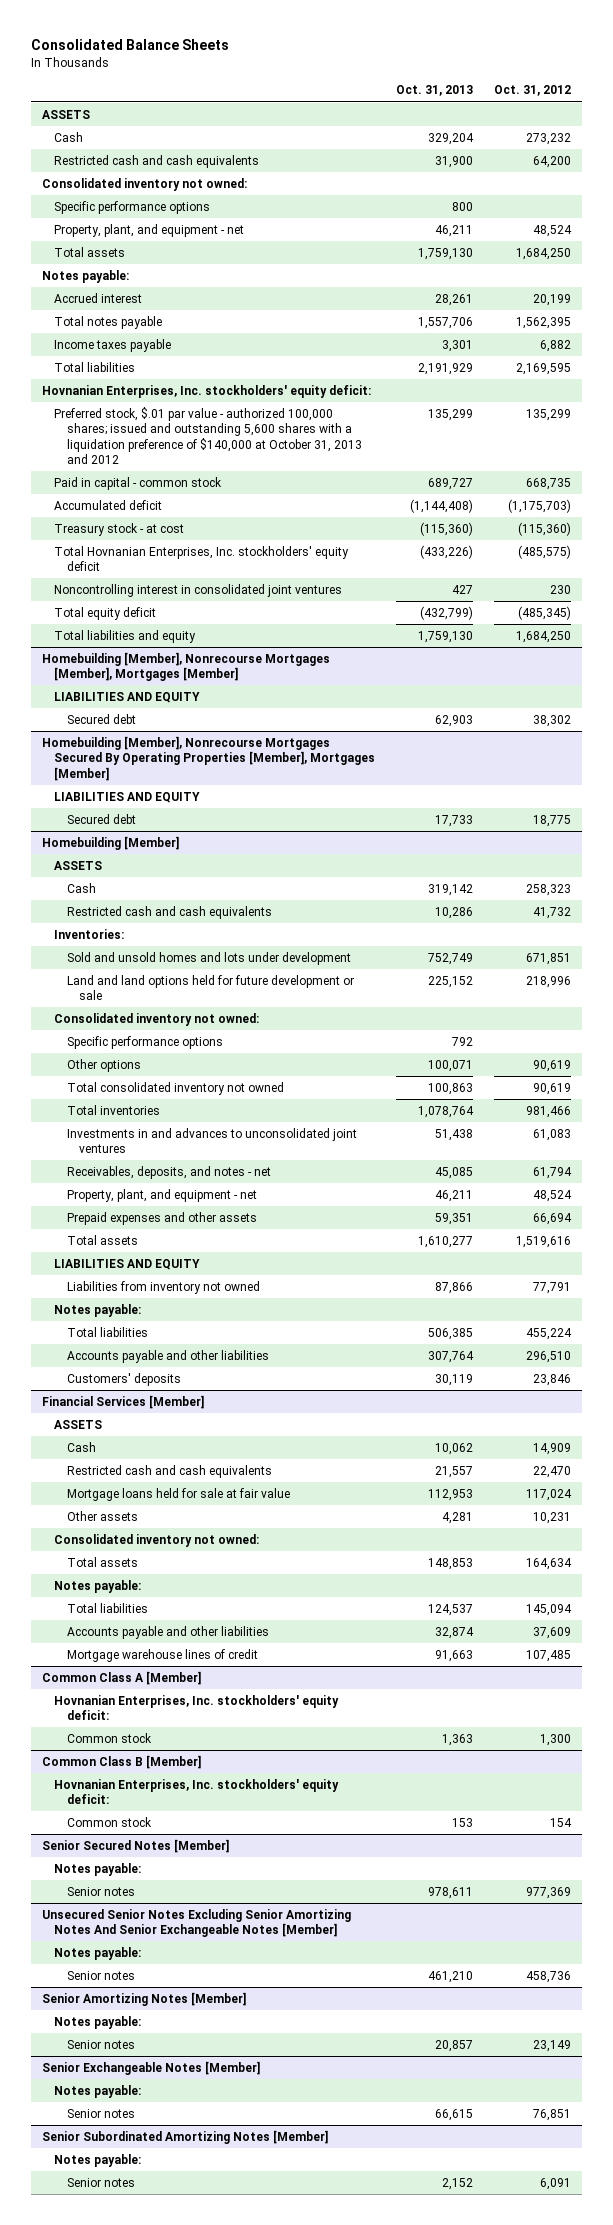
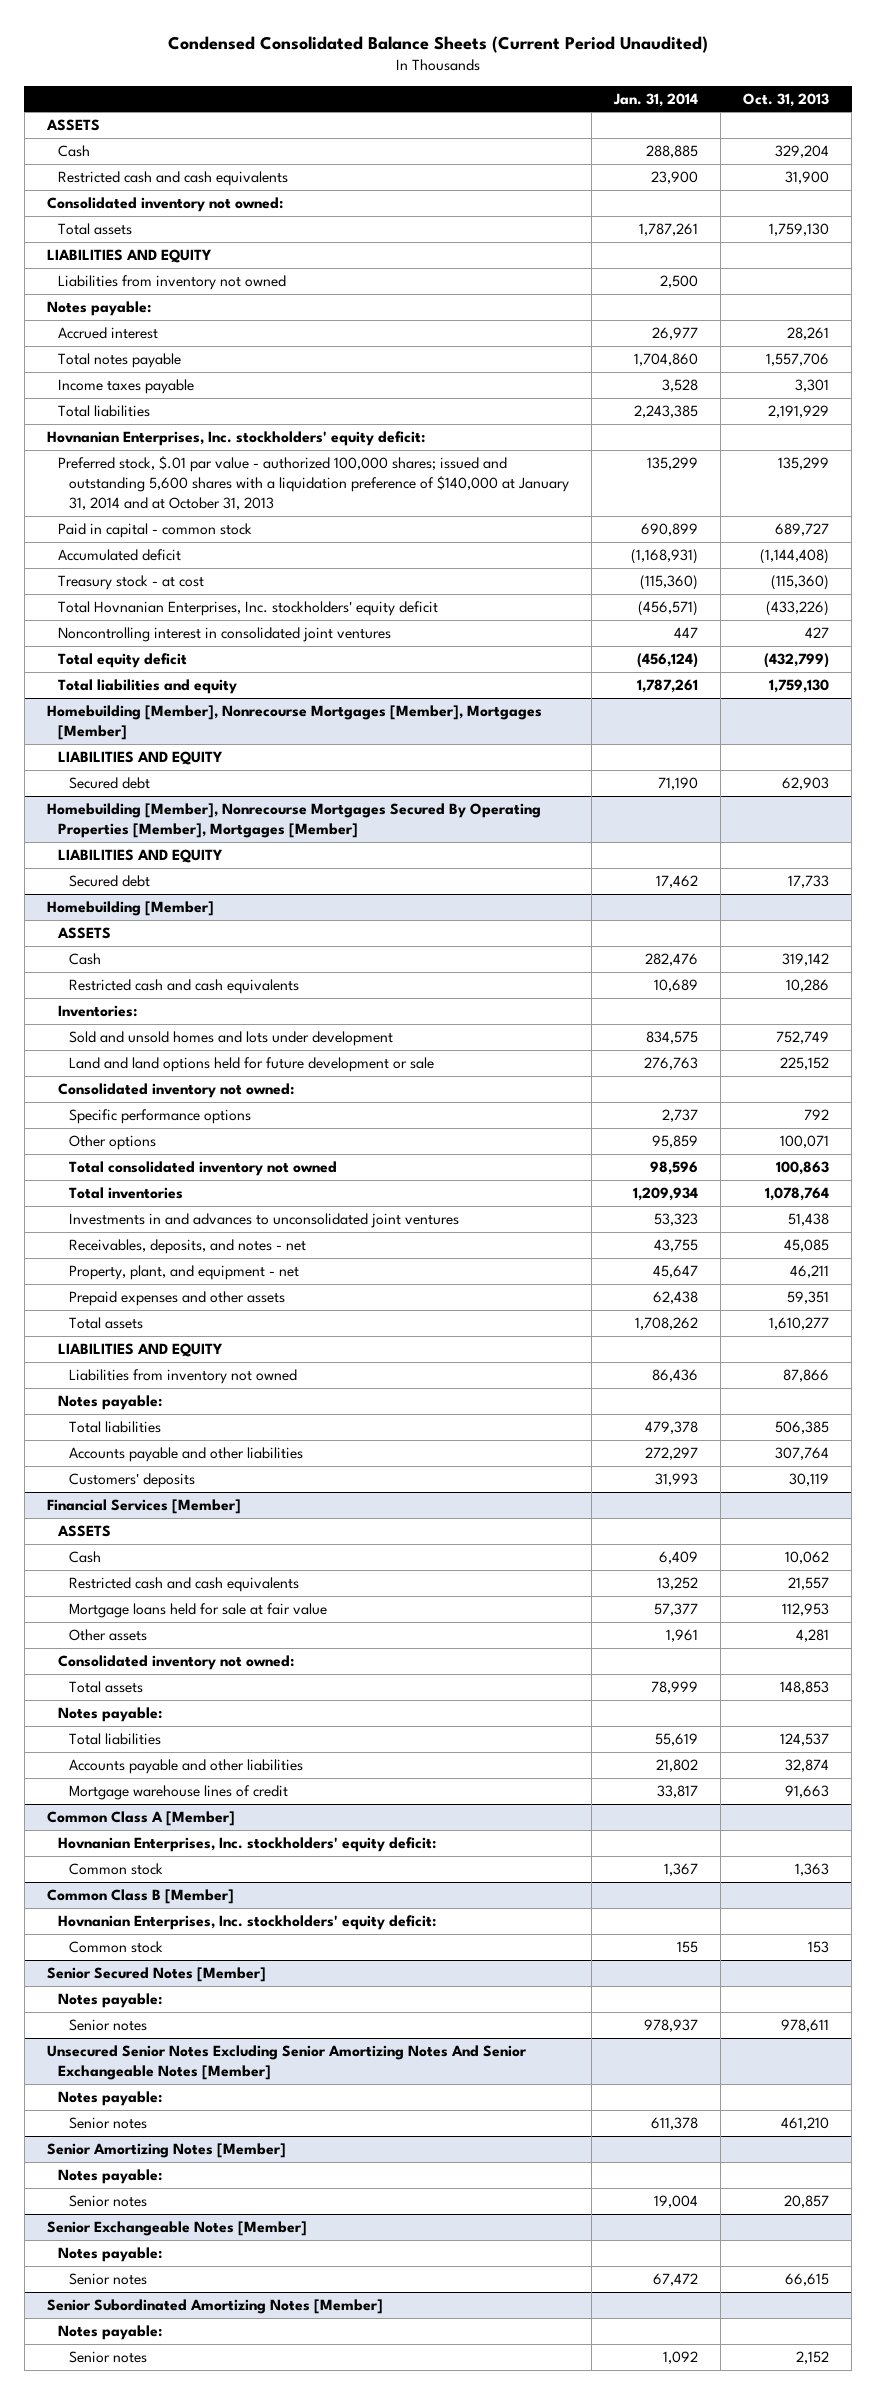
- Consolidated Balance Sheets
+ Condensed Consolidated Balance Sheets (Current Period Unaudited)
- | Oct. 31, 2013 | Oct. 31, 2012
+ | Jan. 31, 2014 | Oct. 31, 2013
- Specific performance options | 800 |
- Property, plant, and equipment - net | 46,211 | 48,524
+ LIABILITIES AND EQUITY
+ Liabilities from inventory not owned | 2,500 |
- Preferred stock, $.01 par value - authorized 100,000 shares; issued and outstanding 5,600 shares with a liquidation preference of $140,000 at October 31, 2013 and 2012 | 135,299 | 135,299
+ Preferred stock, $.01 par value - authorized 100,000 shares; issued and outstanding 5,600 shares with a liquidation preference of $140,000 at January 31, 2014 and at October 31, 2013 | 135,299 | 135,299

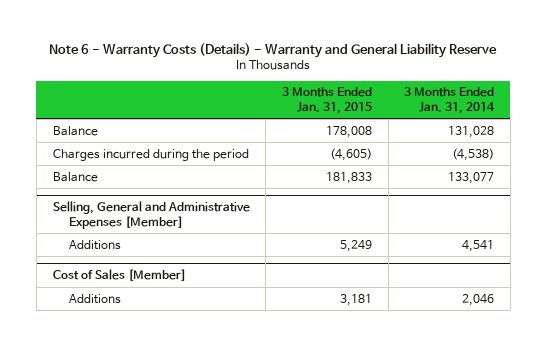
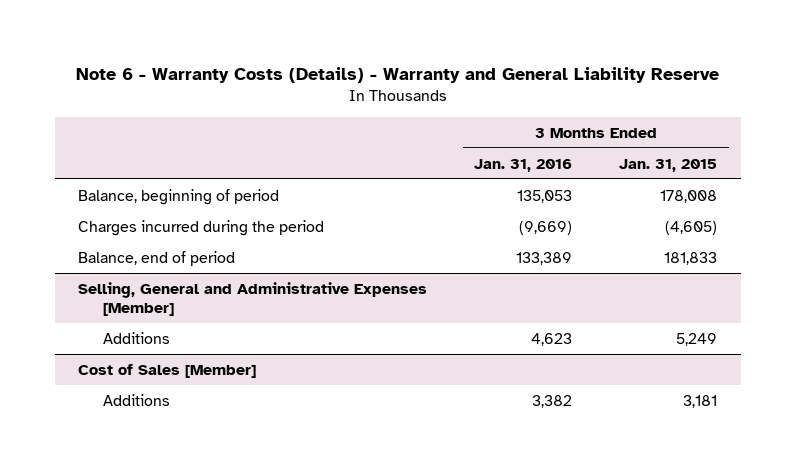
- | 3 Months Ended Jan. 31, 2015 | 3 Months Ended Jan. 31, 2014
+ | 3 Months Ended Jan. 31, 2016 | 3 Months Ended Jan. 31, 2015
- Balance | 178,008 | 131,028
+ Balance, beginning of period | 135,053 | 178,008
- Balance | 181,833 | 133,077
+ Balance, end of period | 133,389 | 181,833

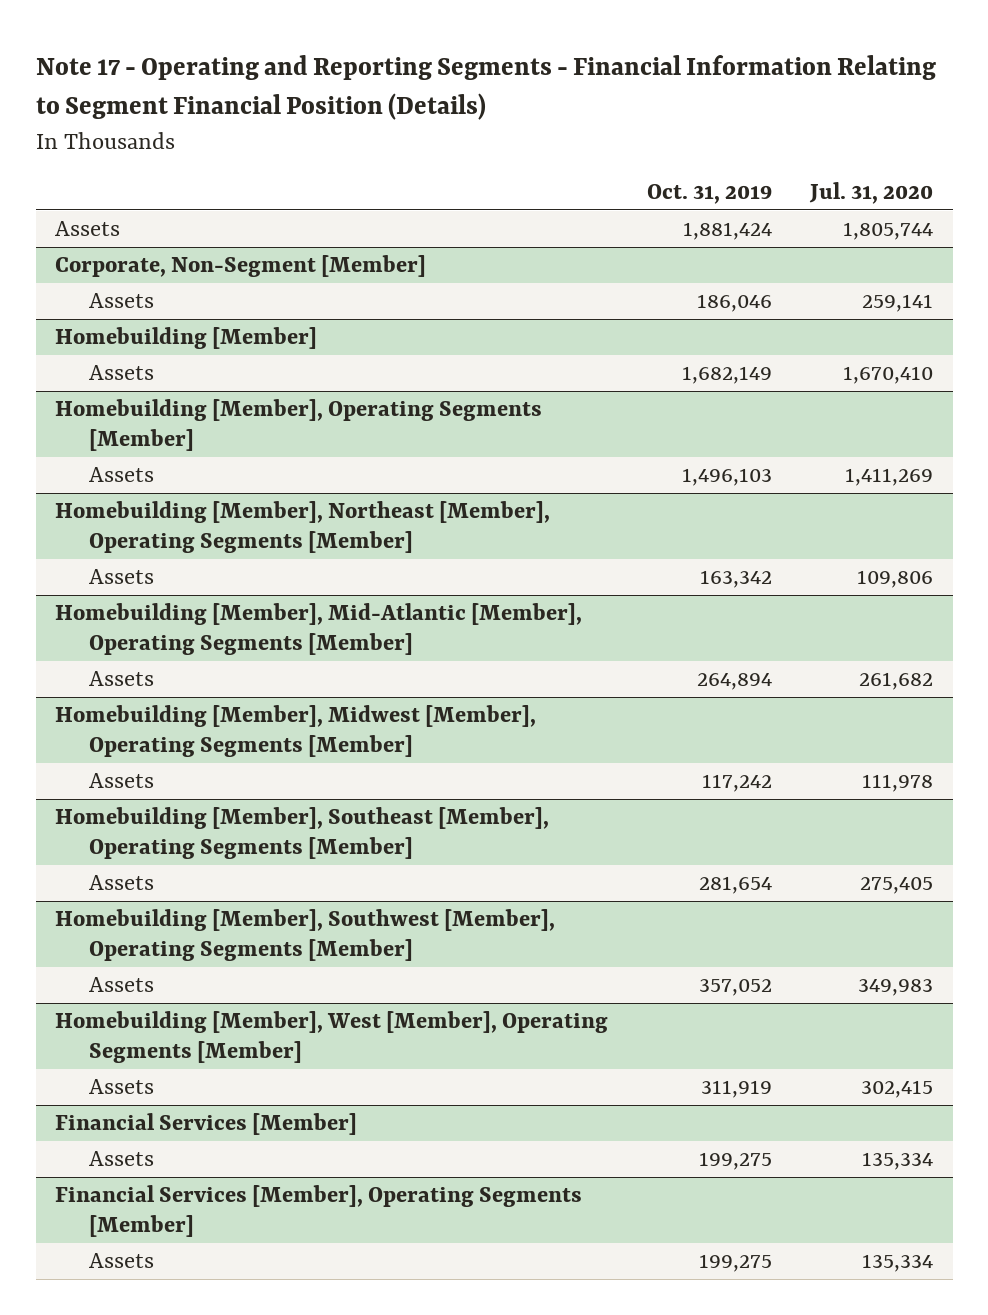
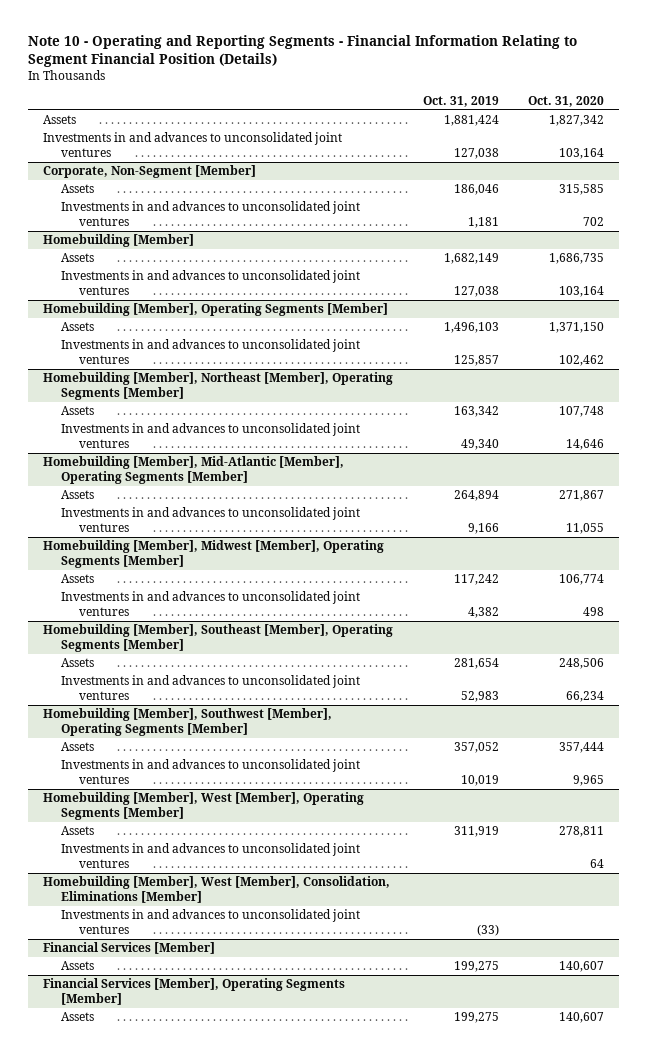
- Note 17 - Operating and Reporting Segments - Financial Information Relating to Segment Financial Position (Details)
+ Note 10 - Operating and Reporting Segments - Financial Information Relating to Segment Financial Position (Details)
- | Oct. 31, 2019 | Jul. 31, 2020
+ | Oct. 31, 2019 | Oct. 31, 2020
+ Investments in and advances to unconsolidated joint ventures | 127,038 | 103,164
@ Corporate, Non-Segment [Member]
+ Investments in and advances to unconsolidated joint ventures | 1,181 | 702
@ Homebuilding [Member]
+ Investments in and advances to unconsolidated joint ventures | 127,038 | 103,164
@ Homebuilding [Member], Operating Segments [Member]
+ Investments in and advances to unconsolidated joint ventures | 125,857 | 102,462
@ Homebuilding [Member], Northeast [Member], Operating Segments [Member]
+ Investments in and advances to unconsolidated joint ventures | 49,340 | 14,646
@ Homebuilding [Member], Mid-Atlantic [Member], Operating Segments [Member]
+ Investments in and advances to unconsolidated joint ventures | 9,166 | 11,055
@ Homebuilding [Member], Midwest [Member], Operating Segments [Member]
+ Investments in and advances to unconsolidated joint ventures | 4,382 | 498
@ Homebuilding [Member], Southeast [Member], Operating Segments [Member]
+ Investments in and advances to unconsolidated joint ventures | 52,983 | 66,234
@ Homebuilding [Member], Southwest [Member], Operating Segments [Member]
+ Investments in and advances to unconsolidated joint ventures | 10,019 | 9,965
@ Homebuilding [Member], West [Member], Operating Segments [Member]
+ Investments in and advances to unconsolidated joint ventures | | 64
+ Homebuilding [Member], West [Member], Consolidation, Eliminations [Member]
+ Investments in and advances to unconsolidated joint ventures | (33) |

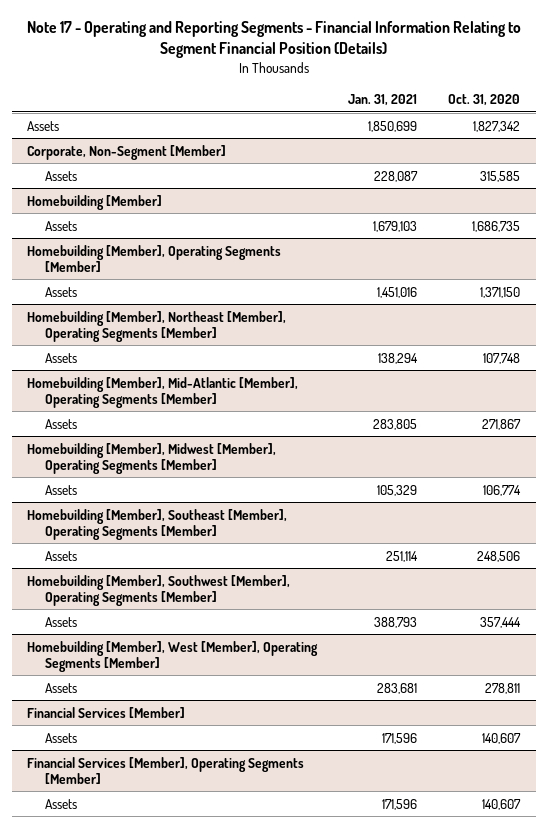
- Note 10 - Operating and Reporting Segments - Financial Information Relating to Segment Financial Position (Details)
+ Note 17 - Operating and Reporting Segments - Financial Information Relating to Segment Financial Position (Details)
- | Oct. 31, 2019 | Oct. 31, 2020
+ | Jan. 31, 2021 | Oct. 31, 2020
- Investments in and advances to unconsolidated joint ventures | 127,038 | 103,164
@ Corporate, Non-Segment [Member]
- Investments in and advances to unconsolidated joint ventures | 1,181 | 702
@ Homebuilding [Member]
- Investments in and advances to unconsolidated joint ventures | 127,038 | 103,164
@ Homebuilding [Member], Operating Segments [Member]
- Investments in and advances to unconsolidated joint ventures | 125,857 | 102,462
@ Homebuilding [Member], Northeast [Member], Operating Segments [Member]
- Investments in and advances to unconsolidated joint ventures | 49,340 | 14,646
@ Homebuilding [Member], Mid-Atlantic [Member], Operating Segments [Member]
- Investments in and advances to unconsolidated joint ventures | 9,166 | 11,055
@ Homebuilding [Member], Midwest [Member], Operating Segments [Member]
- Investments in and advances to unconsolidated joint ventures | 4,382 | 498
@ Homebuilding [Member], Southeast [Member], Operating Segments [Member]
- Investments in and advances to unconsolidated joint ventures | 52,983 | 66,234
@ Homebuilding [Member], Southwest [Member], Operating Segments [Member]
- Investments in and advances to unconsolidated joint ventures | 10,019 | 9,965
@ Homebuilding [Member], West [Member], Operating Segments [Member]
- Investments in and advances to unconsolidated joint ventures | | 64
- Homebuilding [Member], West [Member], Consolidation, Eliminations [Member]
- Investments in and advances to unconsolidated joint ventures | (33) |

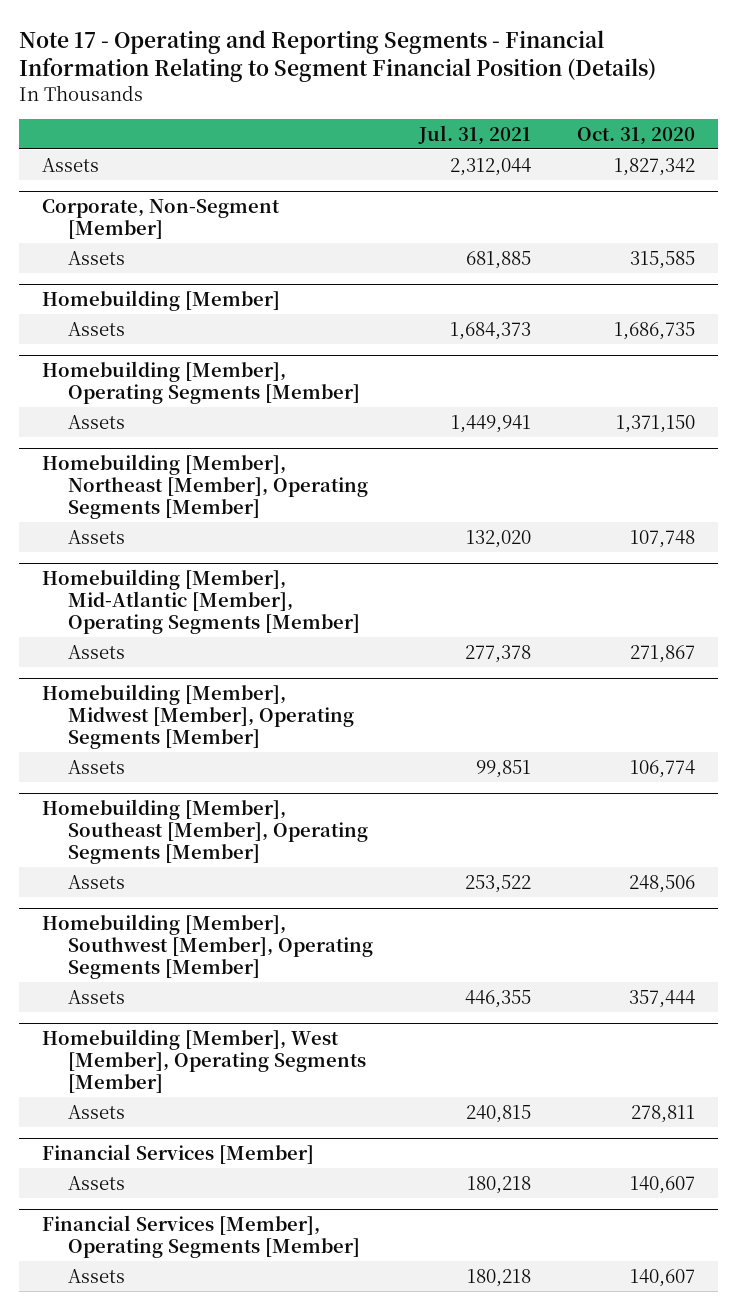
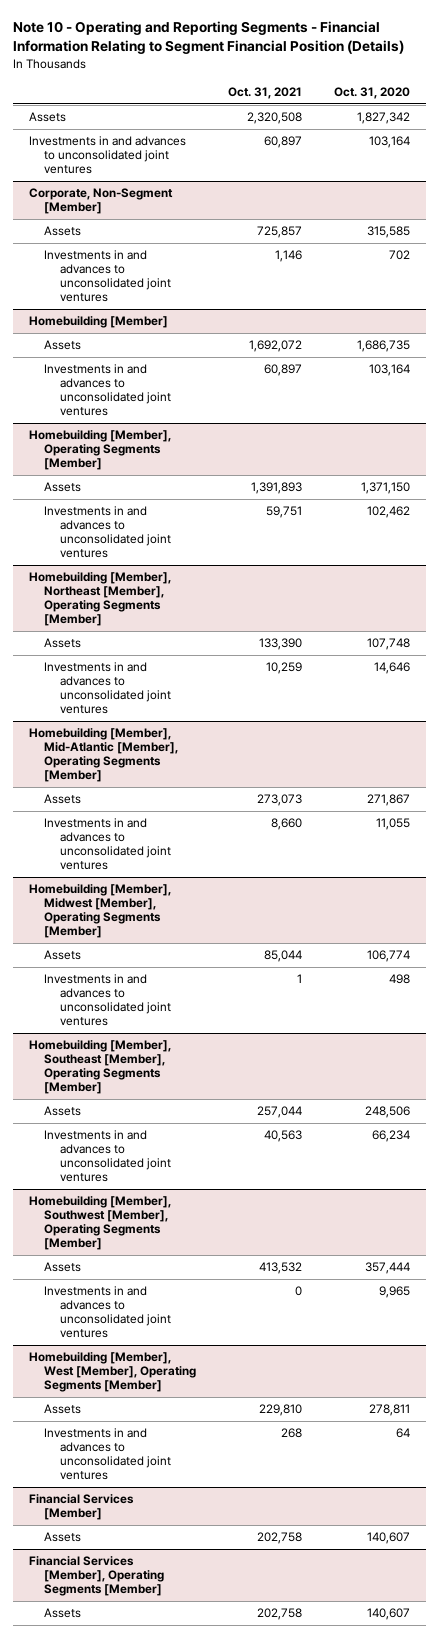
- Note 17 - Operating and Reporting Segments - Financial Information Relating to Segment Financial Position (Details)
+ Note 10 - Operating and Reporting Segments - Financial Information Relating to Segment Financial Position (Details)
- | Jul. 31, 2021 | Oct. 31, 2020
+ | Oct. 31, 2021 | Oct. 31, 2020
+ Investments in and advances to unconsolidated joint ventures | 60,897 | 103,164
@ Corporate, Non-Segment [Member]
+ Investments in and advances to unconsolidated joint ventures | 1,146 | 702
@ Homebuilding [Member]
+ Investments in and advances to unconsolidated joint ventures | 60,897 | 103,164
@ Homebuilding [Member], Operating Segments [Member]
+ Investments in and advances to unconsolidated joint ventures | 59,751 | 102,462
@ Homebuilding [Member], Northeast [Member], Operating Segments [Member]
+ Investments in and advances to unconsolidated joint ventures | 10,259 | 14,646
@ Homebuilding [Member], Mid-Atlantic [Member], Operating Segments [Member]
+ Investments in and advances to unconsolidated joint ventures | 8,660 | 11,055
@ Homebuilding [Member], Midwest [Member], Operating Segments [Member]
+ Investments in and advances to unconsolidated joint ventures | 1 | 498
@ Homebuilding [Member], Southeast [Member], Operating Segments [Member]
+ Investments in and advances to unconsolidated joint ventures | 40,563 | 66,234
@ Homebuilding [Member], Southwest [Member], Operating Segments [Member]
+ Investments in and advances to unconsolidated joint ventures | 0 | 9,965
@ Homebuilding [Member], West [Member], Operating Segments [Member]
+ Investments in and advances to unconsolidated joint ventures | 268 | 64

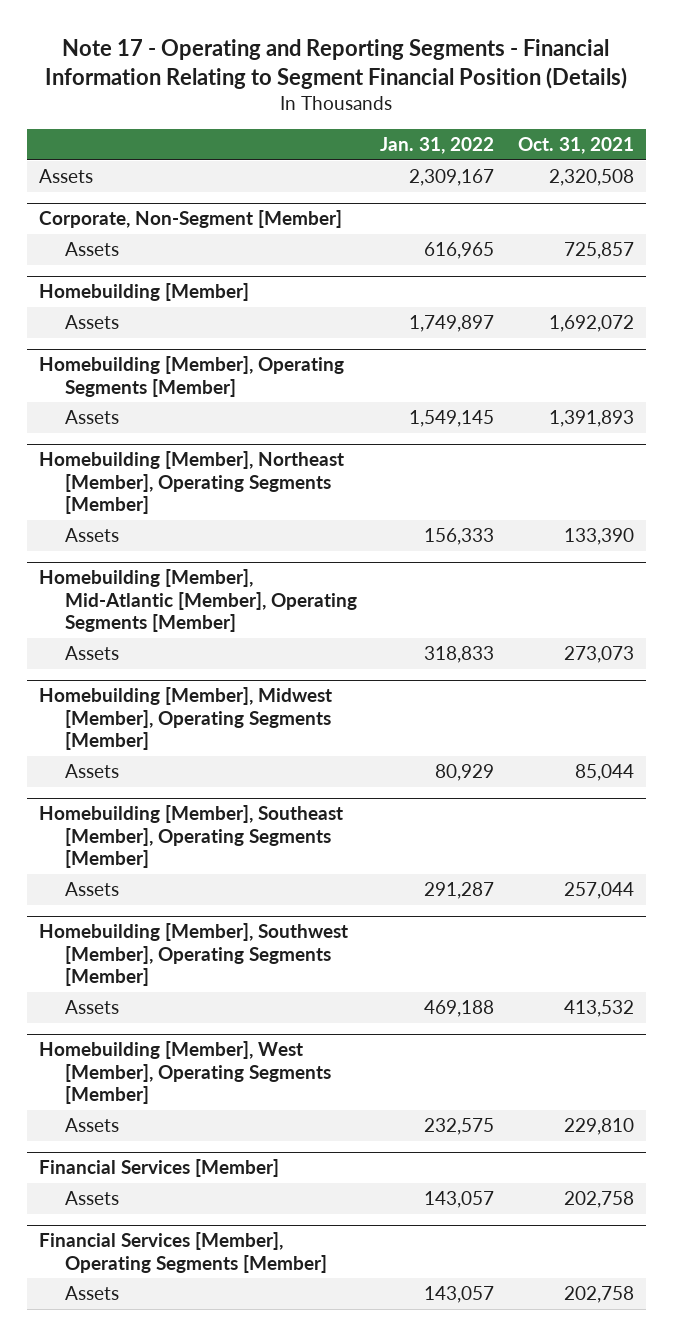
- Note 10 - Operating and Reporting Segments - Financial Information Relating to Segment Financial Position (Details)
+ Note 17 - Operating and Reporting Segments - Financial Information Relating to Segment Financial Position (Details)
- | Oct. 31, 2021 | Oct. 31, 2020
+ | Jan. 31, 2022 | Oct. 31, 2021
- Investments in and advances to unconsolidated joint ventures | 60,897 | 103,164
@ Corporate, Non-Segment [Member]
- Investments in and advances to unconsolidated joint ventures | 1,146 | 702
@ Homebuilding [Member]
- Investments in and advances to unconsolidated joint ventures | 60,897 | 103,164
@ Homebuilding [Member], Operating Segments [Member]
- Investments in and advances to unconsolidated joint ventures | 59,751 | 102,462
@ Homebuilding [Member], Northeast [Member], Operating Segments [Member]
- Investments in and advances to unconsolidated joint ventures | 10,259 | 14,646
@ Homebuilding [Member], Mid-Atlantic [Member], Operating Segments [Member]
- Investments in and advances to unconsolidated joint ventures | 8,660 | 11,055
@ Homebuilding [Member], Midwest [Member], Operating Segments [Member]
- Investments in and advances to unconsolidated joint ventures | 1 | 498
@ Homebuilding [Member], Southeast [Member], Operating Segments [Member]
- Investments in and advances to unconsolidated joint ventures | 40,563 | 66,234
@ Homebuilding [Member], Southwest [Member], Operating Segments [Member]
- Investments in and advances to unconsolidated joint ventures | 0 | 9,965
@ Homebuilding [Member], West [Member], Operating Segments [Member]
- Investments in and advances to unconsolidated joint ventures | 268 | 64

